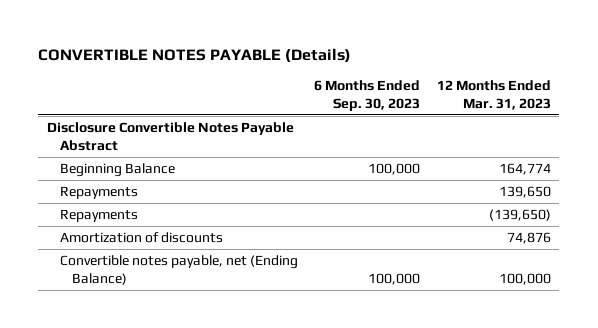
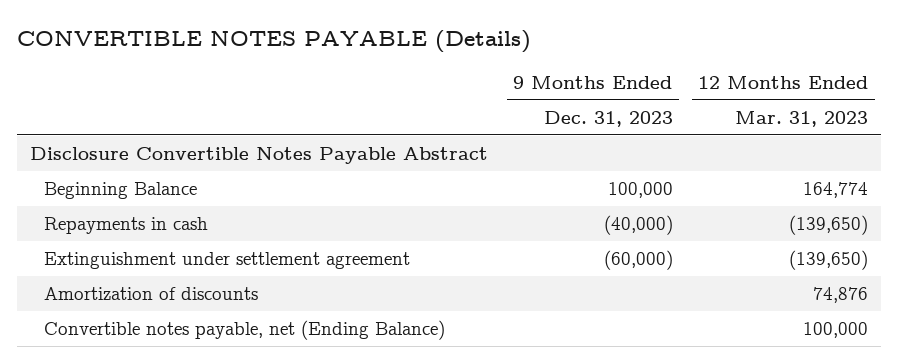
- | 6 Months Ended Sep. 30, 2023 | 12 Months Ended Mar. 31, 2023
+ | 9 Months Ended Dec. 31, 2023 | 12 Months Ended Mar. 31, 2023
- Repayments | | 139,650
- Repayments | | (139,650)
+ Repayments in cash | (40,000) | (139,650)
+ Extinguishment under settlement agreement | (60,000) | (139,650)

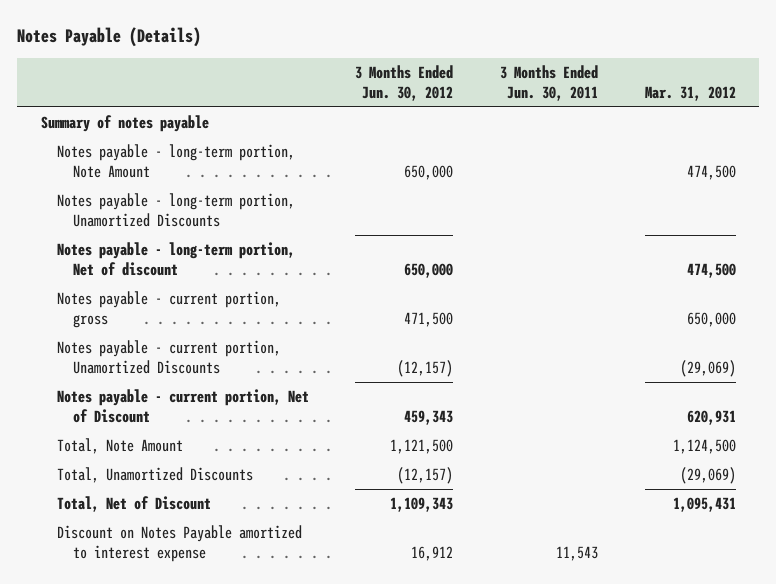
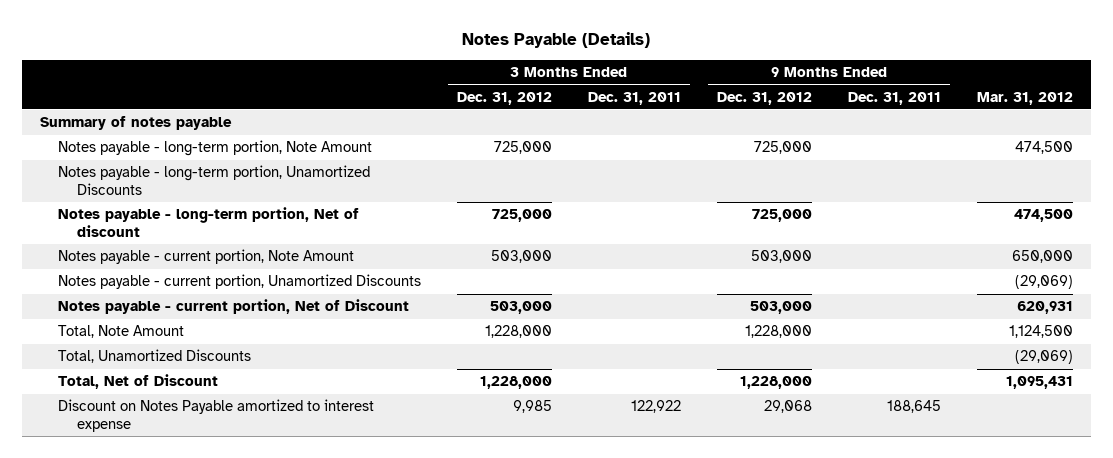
- | 3 Months Ended Jun. 30, 2012 | 3 Months Ended Jun. 30, 2011 | Mar. 31, 2012
+ | 3 Months Ended Dec. 31, 2012 | 3 Months Ended Dec. 31, 2011 | 9 Months Ended Dec. 31, 2012 | 9 Months Ended Dec. 31, 2011 | Mar. 31, 2012
- Notes payable - current portion, gross | 471,500 | | 650,000
+ Notes payable - current portion, Note Amount | 503,000 | | 503,000 | | 650,000

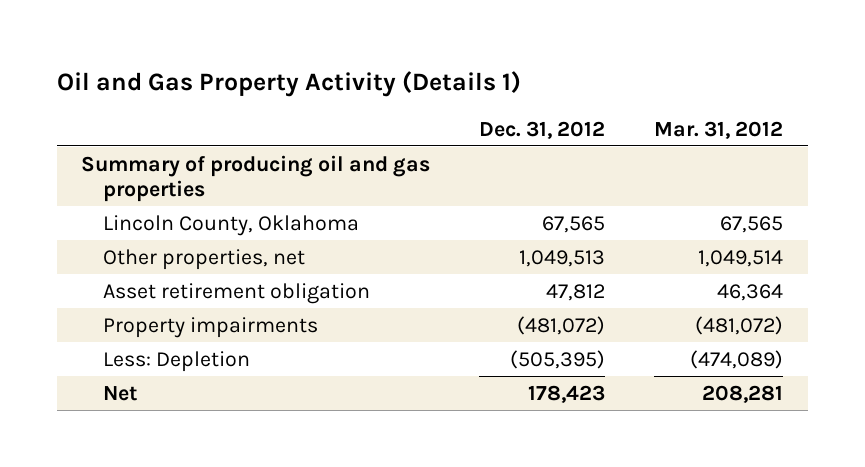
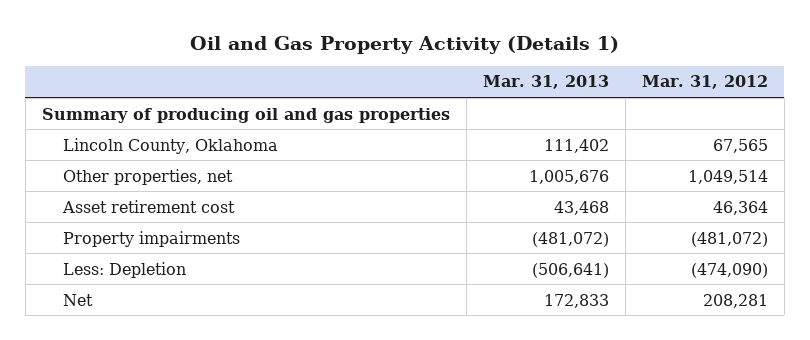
- | Dec. 31, 2012 | Mar. 31, 2012
+ | Mar. 31, 2013 | Mar. 31, 2012
- Asset retirement obligation | 47,812 | 46,364
+ Asset retirement cost | 43,468 | 46,364
- Less: Depletion | (505,395) | (474,089)
+ Less: Depletion | (506,641) | (474,090)

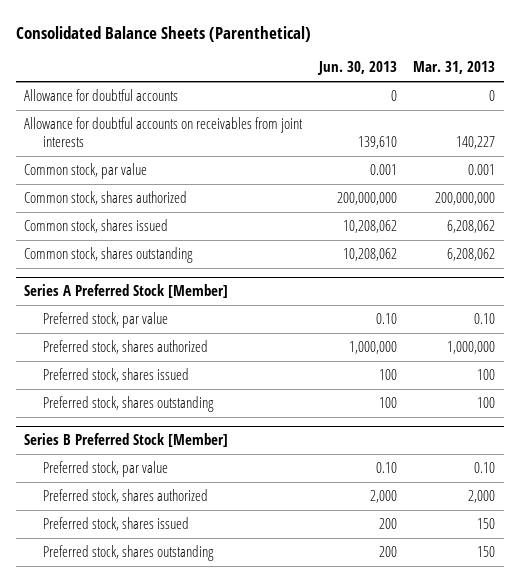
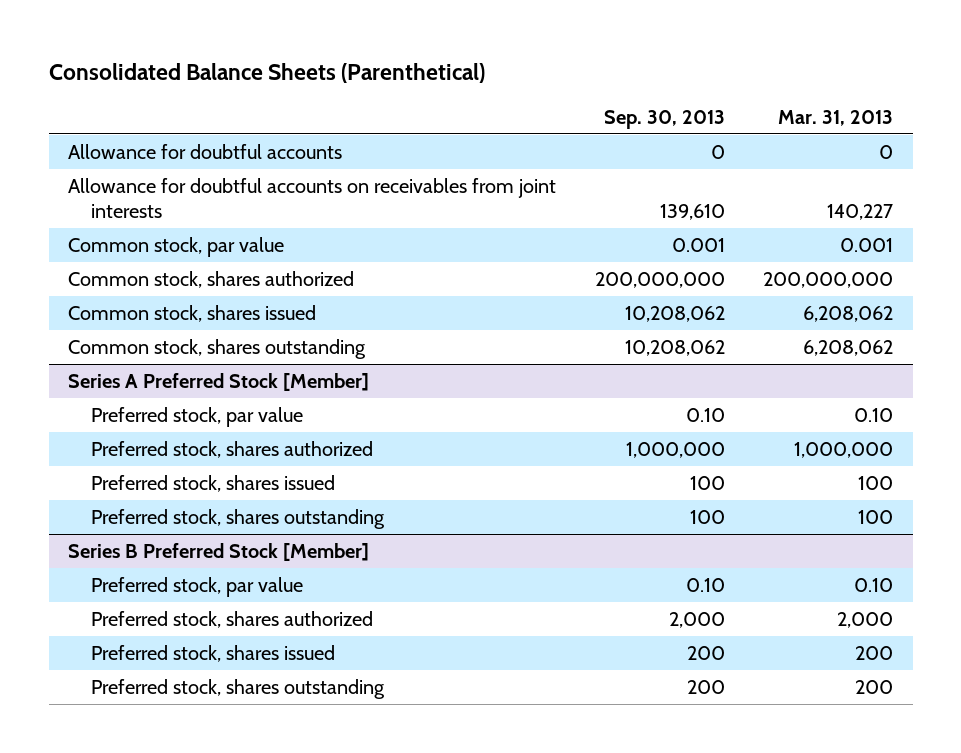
- | Jun. 30, 2013 | Mar. 31, 2013
+ | Sep. 30, 2013 | Mar. 31, 2013
@ Series B Preferred Stock [Member]
- Preferred stock, shares issued | 200 | 150
- Preferred stock, shares outstanding | 200 | 150
+ Preferred stock, shares issued | 200 | 200
+ Preferred stock, shares outstanding | 200 | 200

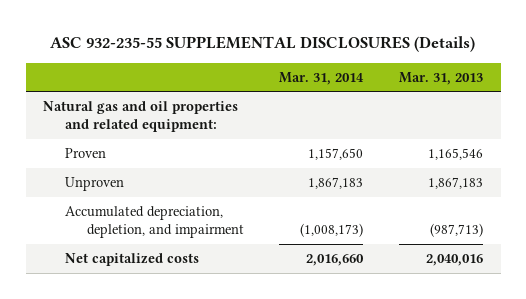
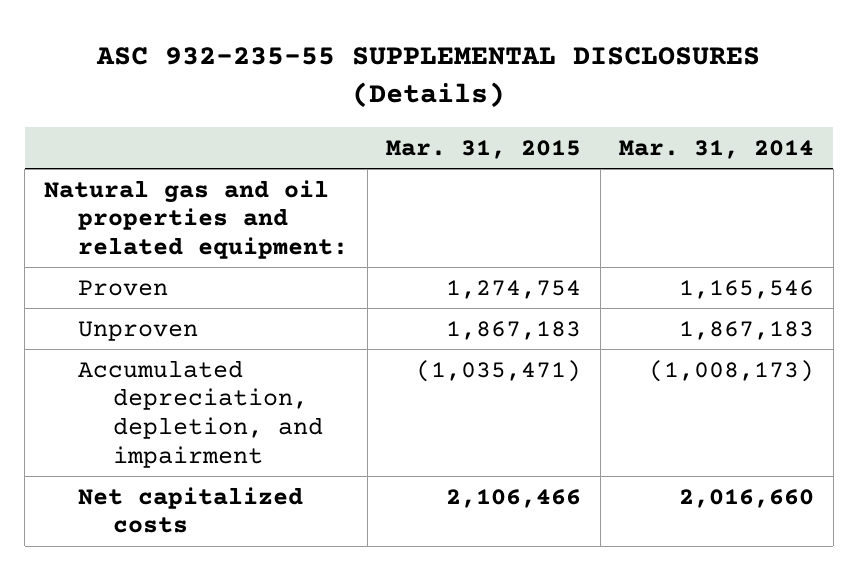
- | Mar. 31, 2014 | Mar. 31, 2013
+ | Mar. 31, 2015 | Mar. 31, 2014
- Proven | 1,157,650 | 1,165,546
+ Proven | 1,274,754 | 1,165,546

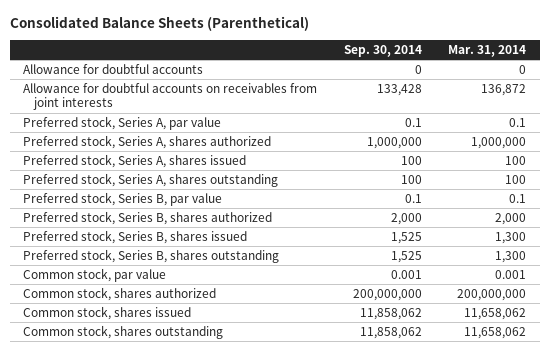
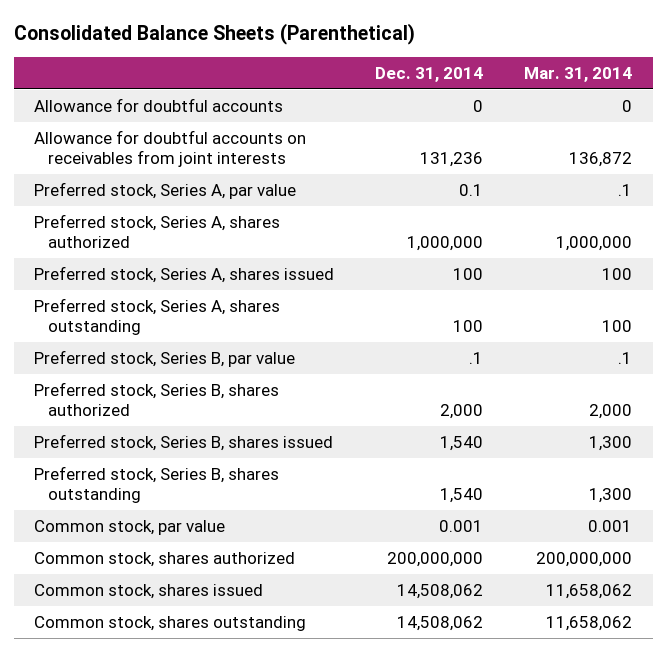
- | Sep. 30, 2014 | Mar. 31, 2014
+ | Dec. 31, 2014 | Mar. 31, 2014
- Preferred stock, Series A, par value | 0.1 | 0.1
+ Preferred stock, Series A, par value | 0.1 | .1
- Preferred stock, Series B, par value | 0.1 | 0.1
+ Preferred stock, Series B, par value | .1 | .1

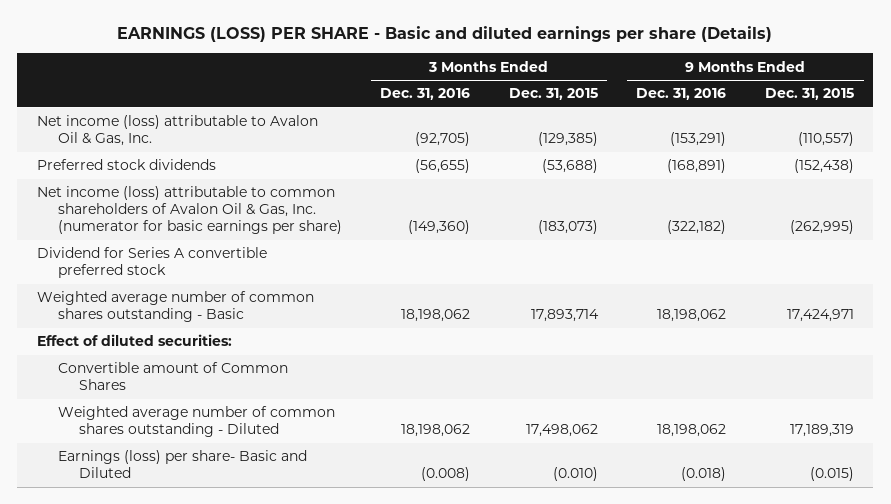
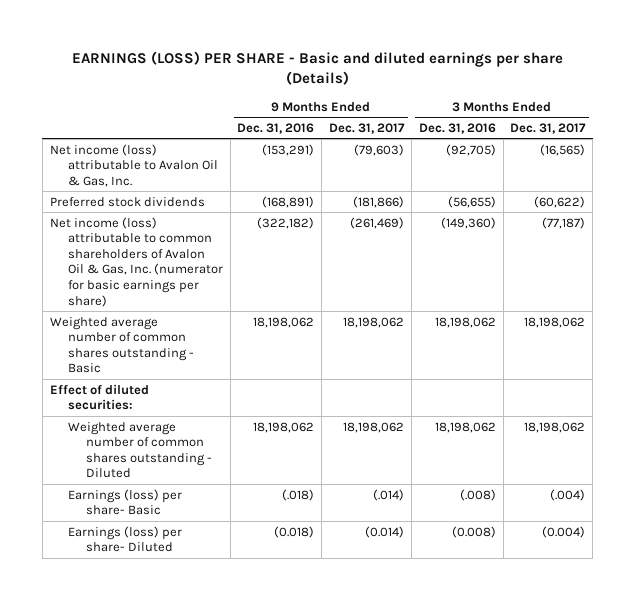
- | 3 Months Ended Dec. 31, 2016 | 3 Months Ended Dec. 31, 2015 | 9 Months Ended Dec. 31, 2016 | 9 Months Ended Dec. 31, 2015
+ | 9 Months Ended Dec. 31, 2016 | 9 Months Ended Dec. 31, 2017 | 3 Months Ended Dec. 31, 2016 | 3 Months Ended Dec. 31, 2017
- Dividend for Series A convertible preferred stock
- Convertible amount of Common Shares
- Earnings (loss) per share- Basic and Diluted | (0.008) | (0.010) | (0.018) | (0.015)
+ Earnings (loss) per share- Basic | (.018) | (.014) | (.008) | (.004)
+ Earnings (loss) per share- Diluted | (0.018) | (0.014) | (0.008) | (0.004)

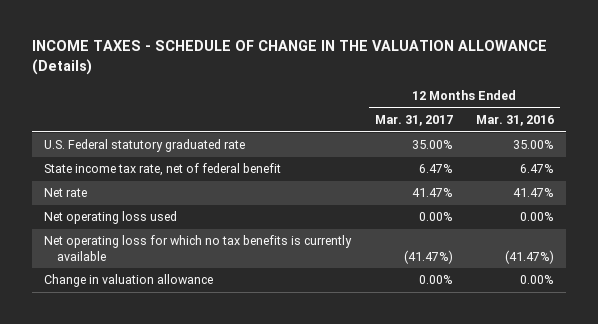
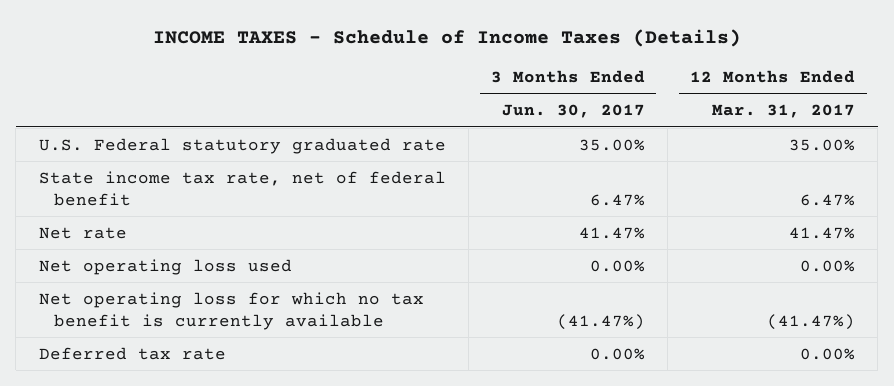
- INCOME TAXES - SCHEDULE OF CHANGE IN THE VALUATION ALLOWANCE (Details)
+ INCOME TAXES - Schedule of Income Taxes (Details)
- | 12 Months Ended Mar. 31, 2017 | 12 Months Ended Mar. 31, 2016
+ | 3 Months Ended Jun. 30, 2017 | 12 Months Ended Mar. 31, 2017
- Net operating loss for which no tax benefits is currently available | (41.47%) | (41.47%)
- Change in valuation allowance | 0.00% | 0.00%
+ Net operating loss for which no tax benefit is currently available | (41.47%) | (41.47%)
+ Deferred tax rate | 0.00% | 0.00%

